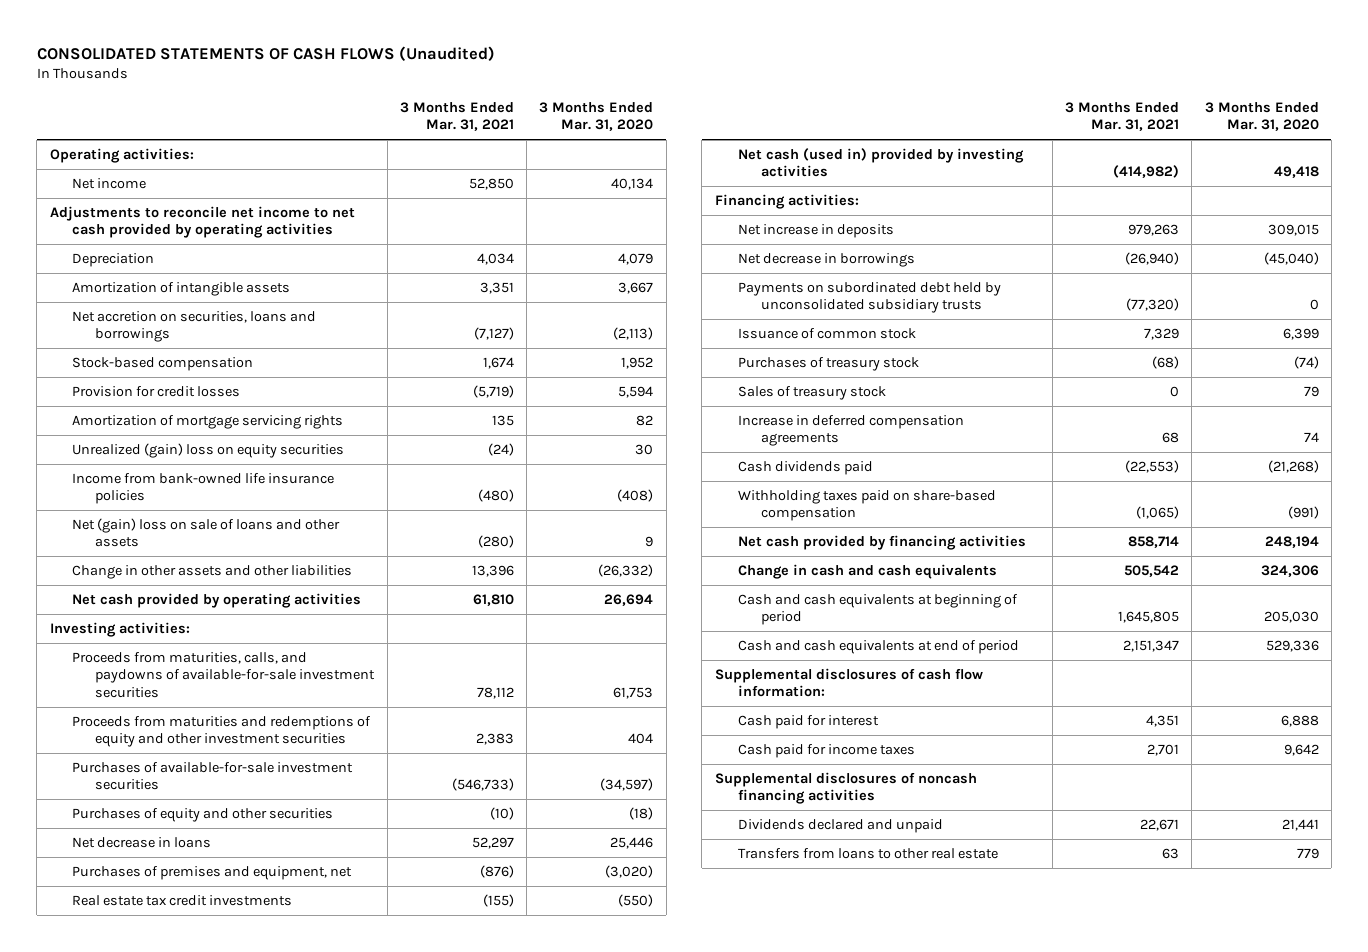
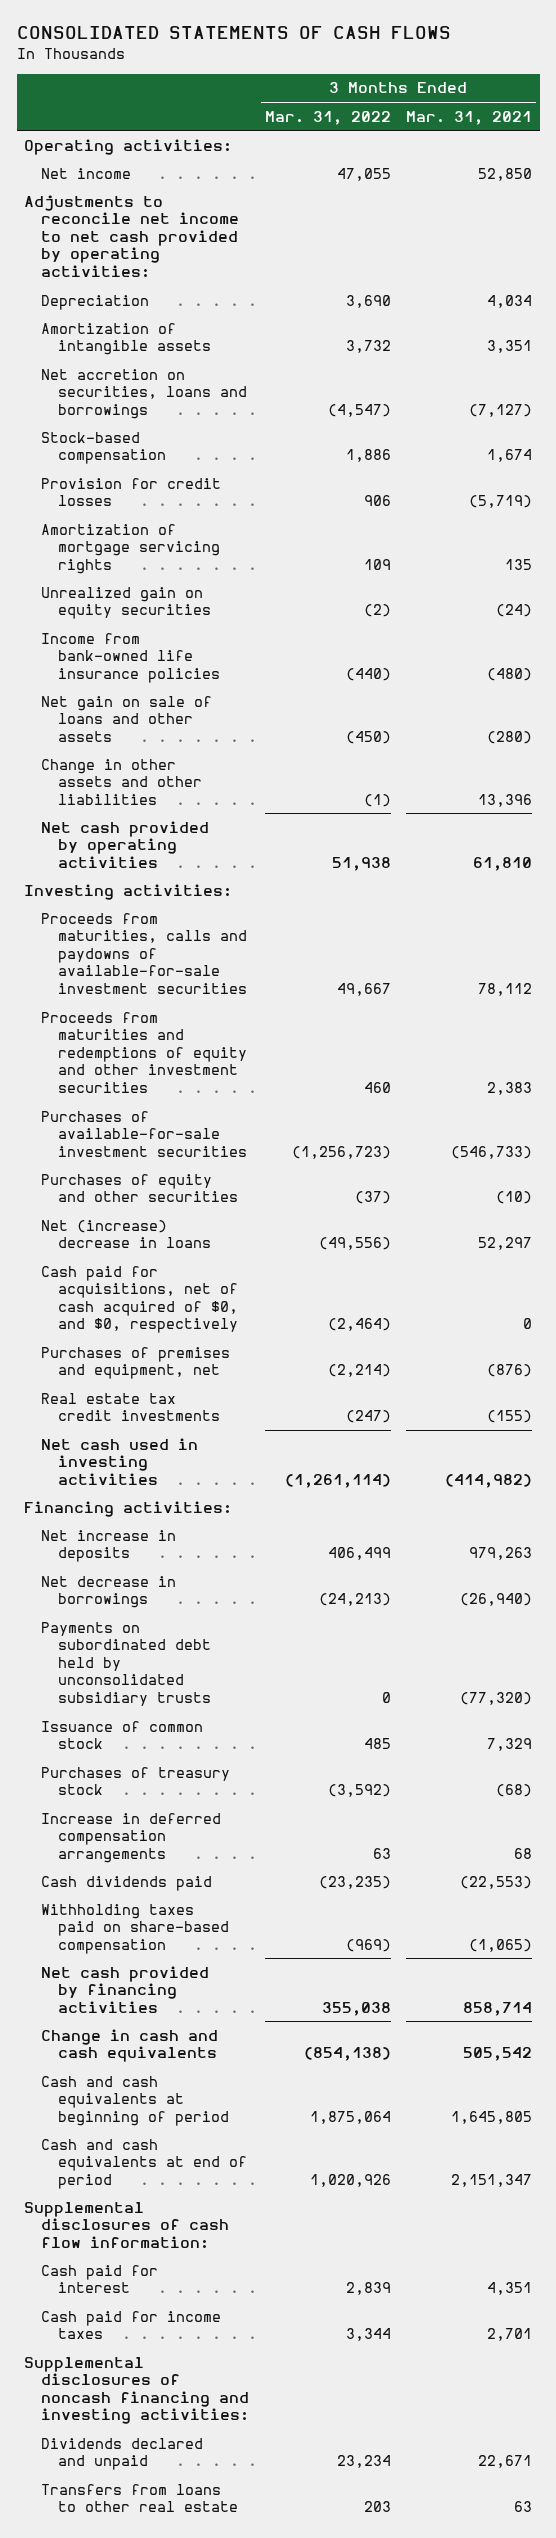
- CONSOLIDATED STATEMENTS OF CASH FLOWS (Unaudited)
+ CONSOLIDATED STATEMENTS OF CASH FLOWS
- | 3 Months Ended Mar. 31, 2021 | 3 Months Ended Mar. 31, 2020
+ | 3 Months Ended Mar. 31, 2022 | 3 Months Ended Mar. 31, 2021
- Adjustments to reconcile net income to net cash provided by operating activities
+ Adjustments to reconcile net income to net cash provided by operating activities:
- Unrealized (gain) loss on equity securities | (24) | 30
+ Unrealized gain on equity securities | (2) | (24)
- Net (gain) loss on sale of loans and other assets | (280) | 9
+ Net gain on sale of loans and other assets | (450) | (280)
- Proceeds from maturities, calls, and paydowns of available-for-sale investment securities | 78,112 | 61,753
+ Proceeds from maturities, calls and paydowns of available-for-sale investment securities | 49,667 | 78,112
- Net decrease in loans | 52,297 | 25,446
+ Net (increase) decrease in loans | (49,556) | 52,297
+ Cash paid for acquisitions, net of cash acquired of $0, and $0, respectively | (2,464) | 0
- Net cash (used in) provided by investing activities | (414,982) | 49,418
+ Net cash used in investing activities | (1,261,114) | (414,982)
- Sales of treasury stock | 0 | 79
- Increase in deferred compensation agreements | 68 | 74
+ Increase in deferred compensation arrangements | 63 | 68
- Supplemental disclosures of noncash financing activities
+ Supplemental disclosures of noncash financing and investing activities:

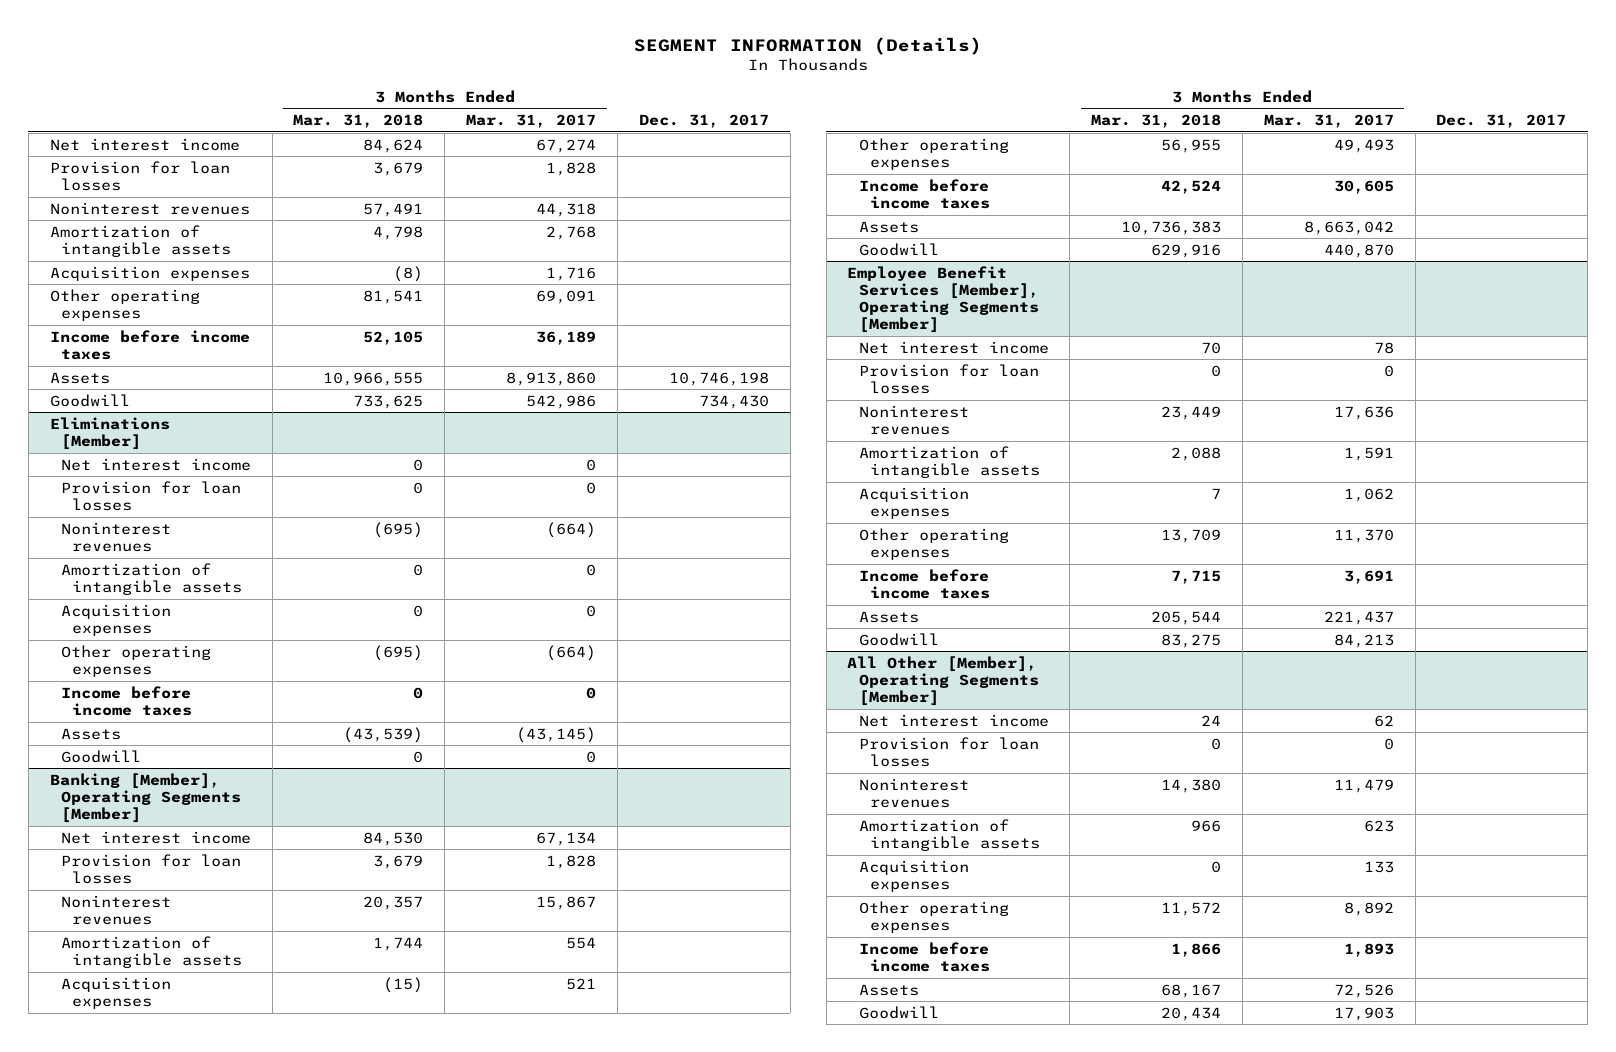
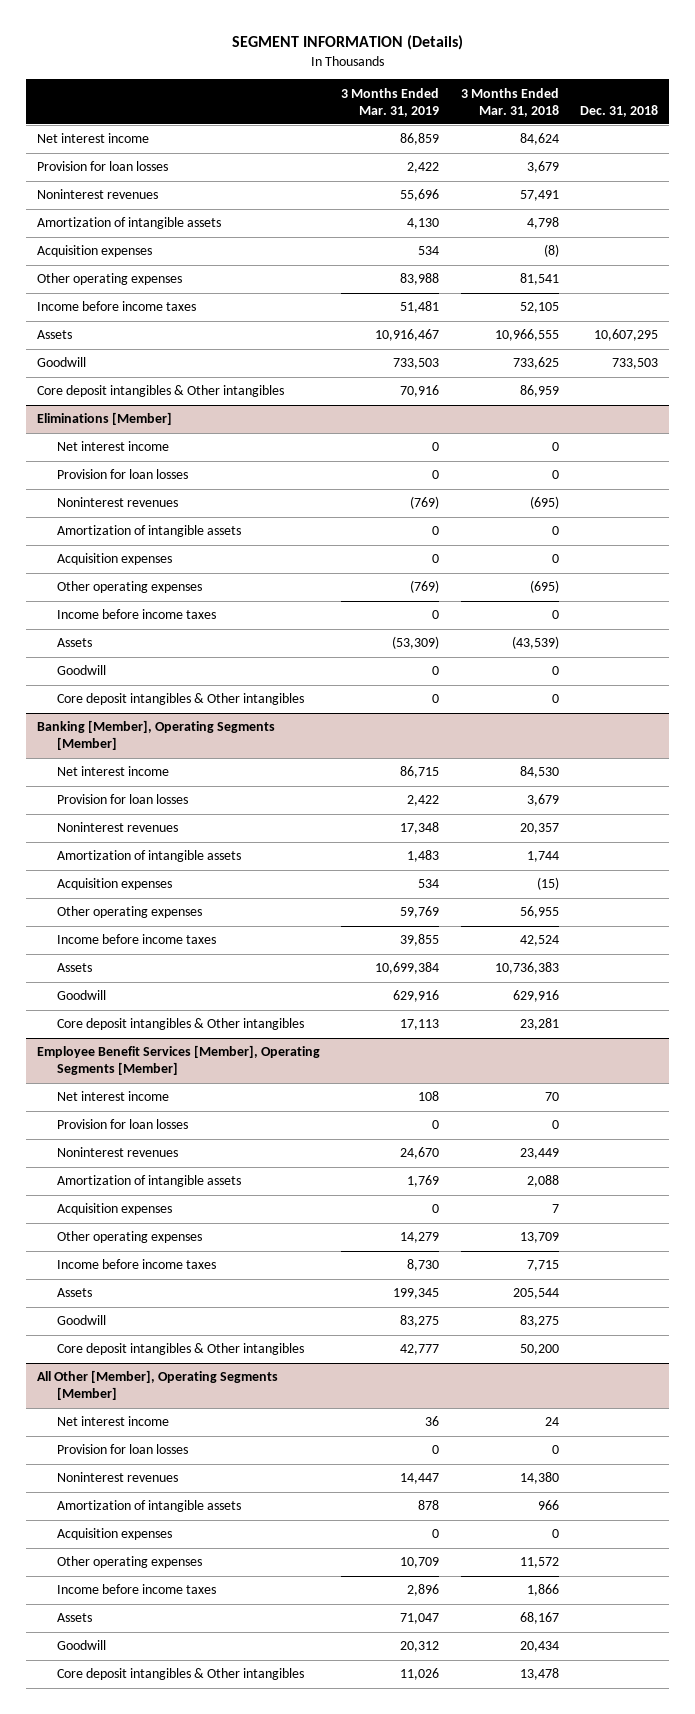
- | 3 Months Ended Mar. 31, 2018 | 3 Months Ended Mar. 31, 2017 | Dec. 31, 2017
+ | 3 Months Ended Mar. 31, 2019 | 3 Months Ended Mar. 31, 2018 | Dec. 31, 2018
+ Core deposit intangibles & Other intangibles | 70,916 | 86,959 |
@ Eliminations [Member]
+ Core deposit intangibles & Other intangibles | 0 | 0 |
@ Banking [Member], Operating Segments [Member]
+ Core deposit intangibles & Other intangibles | 17,113 | 23,281 |
@ Employee Benefit Services [Member], Operating Segments [Member]
+ Core deposit intangibles & Other intangibles | 42,777 | 50,200 |
@ All Other [Member], Operating Segments [Member]
+ Core deposit intangibles & Other intangibles | 11,026 | 13,478 |

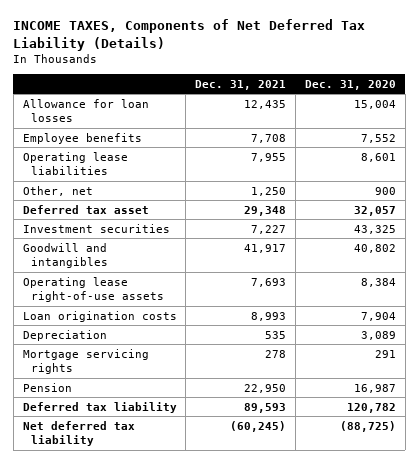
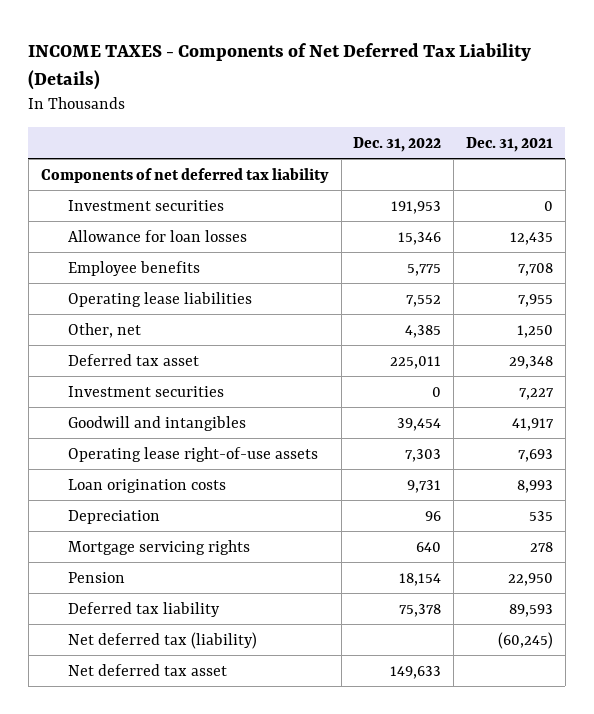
- INCOME TAXES, Components of Net Deferred Tax Liability (Details)
+ INCOME TAXES - Components of Net Deferred Tax Liability (Details)
- | Dec. 31, 2021 | Dec. 31, 2020
+ | Dec. 31, 2022 | Dec. 31, 2021
+ Components of net deferred tax liability
+ Investment securities | 191,953 | 0
- Net deferred tax liability | (60,245) | (88,725)
+ Net deferred tax (liability) | | (60,245)
+ Net deferred tax asset | 149,633 |

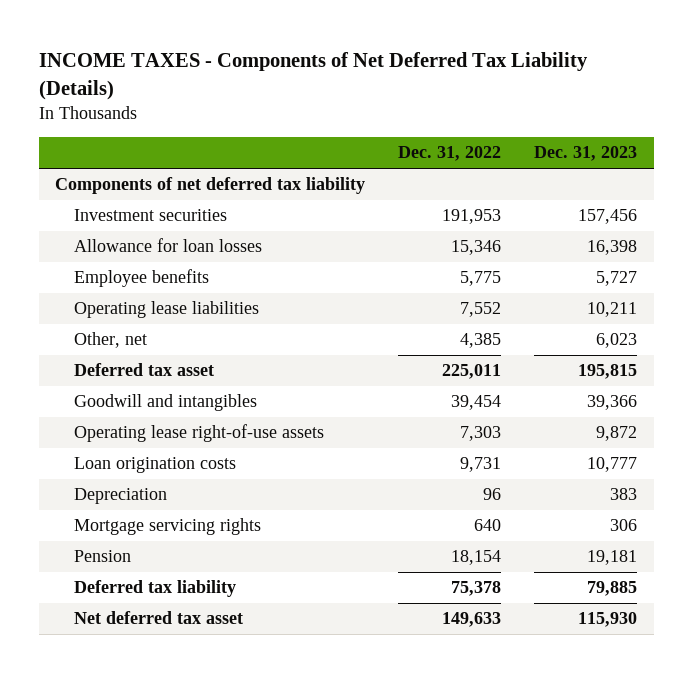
- | Dec. 31, 2022 | Dec. 31, 2021
+ | Dec. 31, 2022 | Dec. 31, 2023
- Investment securities | 0 | 7,227
- Net deferred tax (liability) | | (60,245)

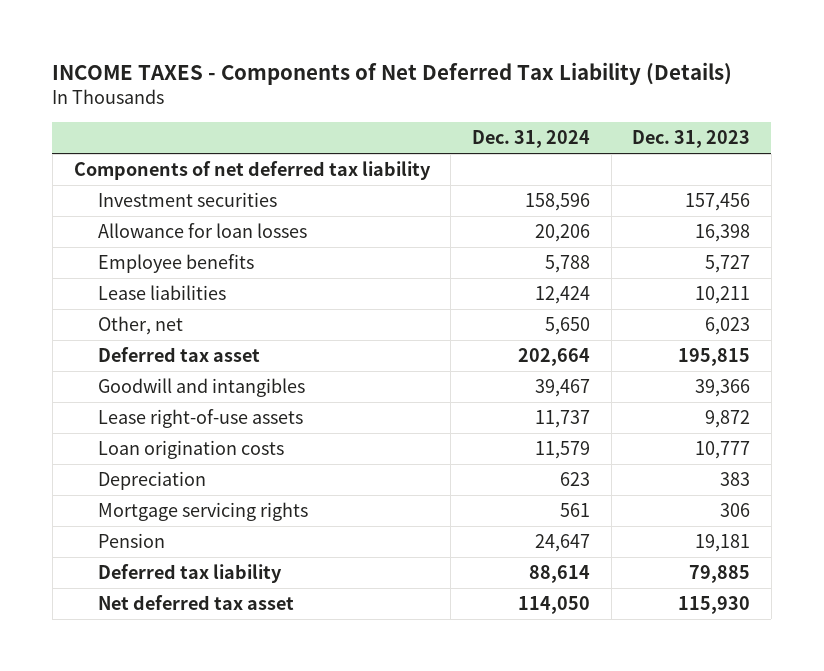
- | Dec. 31, 2022 | Dec. 31, 2023
+ | Dec. 31, 2024 | Dec. 31, 2023
- Operating lease liabilities | 7,552 | 10,211
+ Lease liabilities | 12,424 | 10,211
- Operating lease right-of-use assets | 7,303 | 9,872
+ Lease right-of-use assets | 11,737 | 9,872

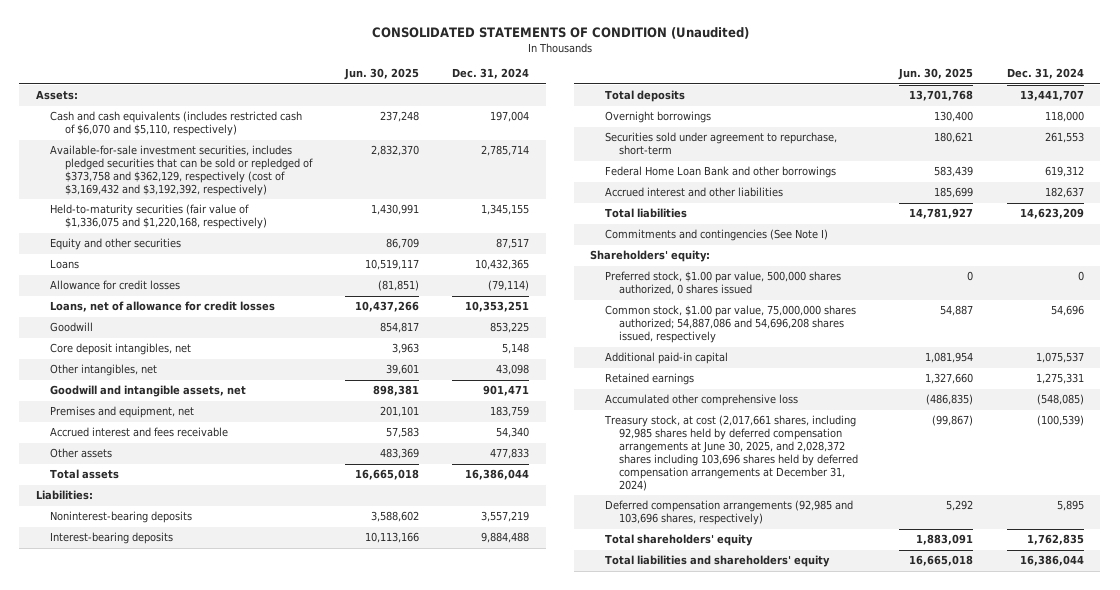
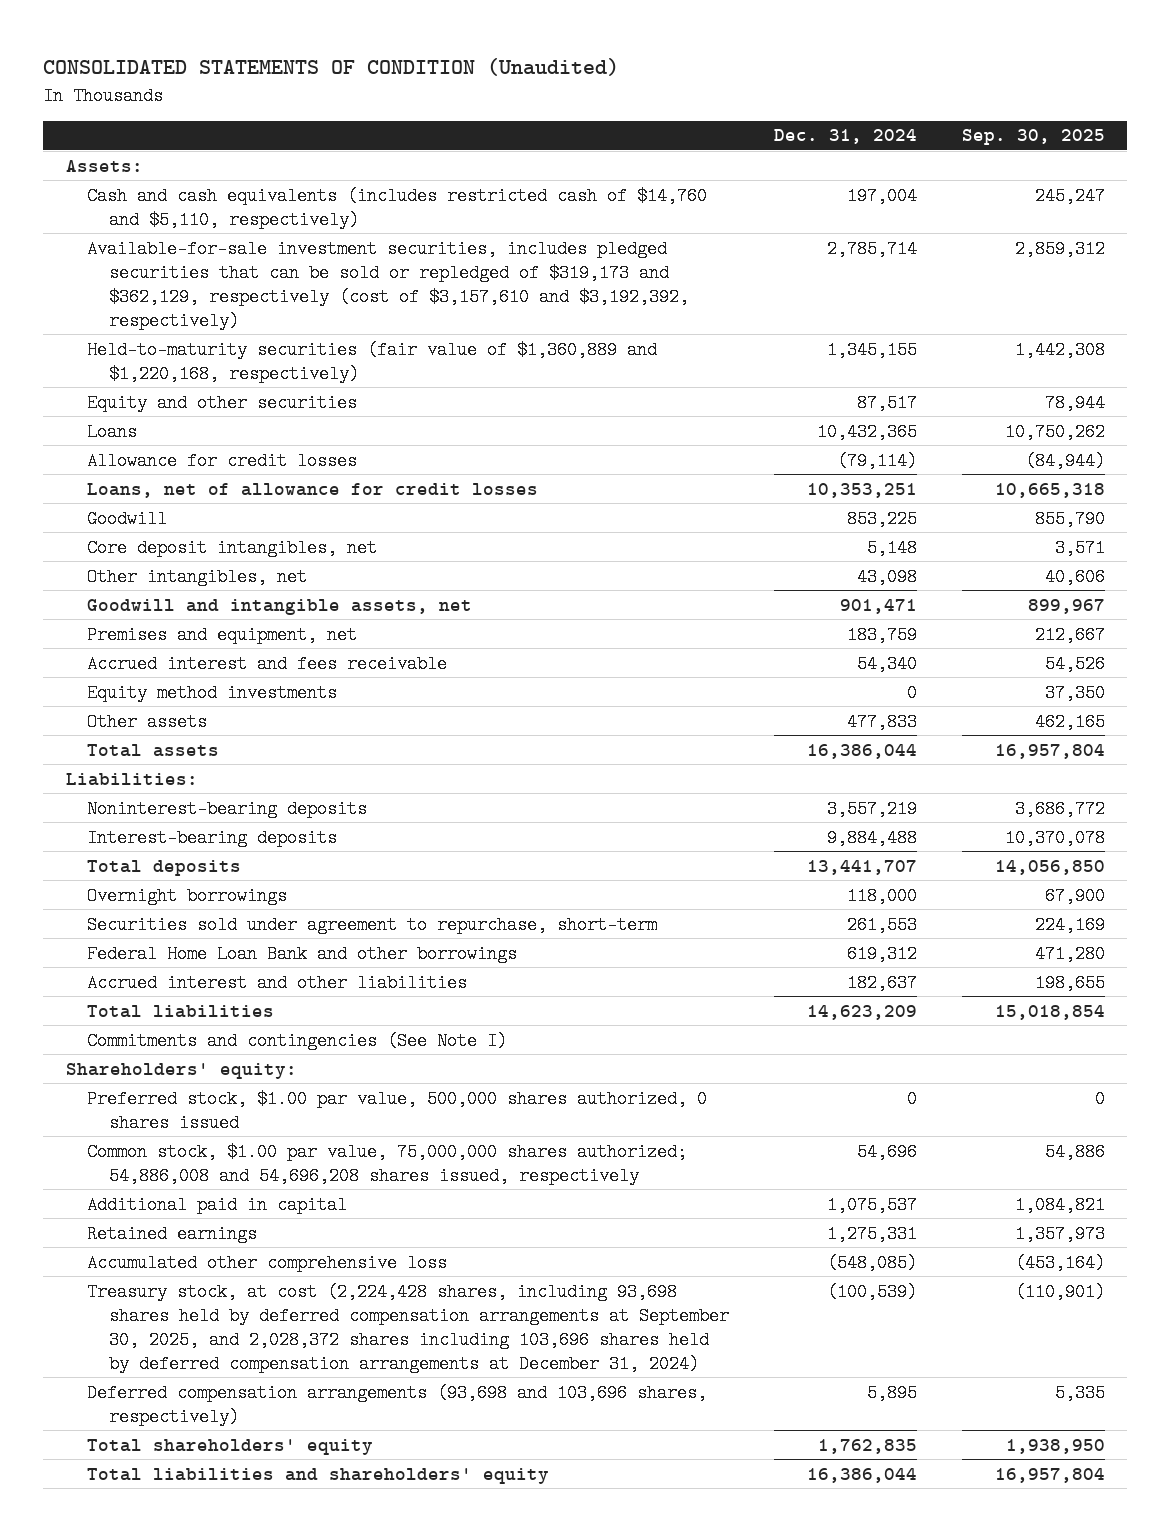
- | Jun. 30, 2025 | Dec. 31, 2024
+ | Dec. 31, 2024 | Sep. 30, 2025
- Cash and cash equivalents (includes restricted cash of $6,070 and $5,110, respectively) | 237,248 | 197,004
- Available-for-sale investment securities, includes pledged securities that can be sold or repledged of $373,758 and $362,129, respectively (cost of $3,169,432 and $3,192,392, respectively) | 2,832,370 | 2,785,714
- Held-to-maturity securities (fair value of $1,336,075 and $1,220,168, respectively) | 1,430,991 | 1,345,155
+ Cash and cash equivalents (includes restricted cash of $14,760 and $5,110, respectively) | 197,004 | 245,247
+ Available-for-sale investment securities, includes pledged securities that can be sold or repledged of $319,173 and $362,129, respectively (cost of $3,157,610 and $3,192,392, respectively) | 2,785,714 | 2,859,312
+ Held-to-maturity securities (fair value of $1,360,889 and $1,220,168, respectively) | 1,345,155 | 1,442,308
+ Equity method investments | 0 | 37,350
- Common stock, $1.00 par value, 75,000,000 shares authorized; 54,887,086 and 54,696,208 shares issued, respectively | 54,887 | 54,696
- Additional paid-in capital | 1,081,954 | 1,075,537
+ Common stock, $1.00 par value, 75,000,000 shares authorized; 54,886,008 and 54,696,208 shares issued, respectively | 54,696 | 54,886
+ Additional paid in capital | 1,075,537 | 1,084,821
- Treasury stock, at cost (2,017,661 shares, including 92,985 shares held by deferred compensation arrangements at June 30, 2025, and 2,028,372 shares including 103,696 shares held by deferred compensation arrangements at December 31, 2024) | (99,867) | (100,539)
- Deferred compensation arrangements (92,985 and 103,696 shares, respectively) | 5,292 | 5,895
+ Treasury stock, at cost (2,224,428 shares, including 93,698 shares held by deferred compensation arrangements at September 30, 2025, and 2,028,372 shares including 103,696 shares held by deferred compensation arrangements at December 31, 2024) | (100,539) | (110,901)
+ Deferred compensation arrangements (93,698 and 103,696 shares, respectively) | 5,895 | 5,335

